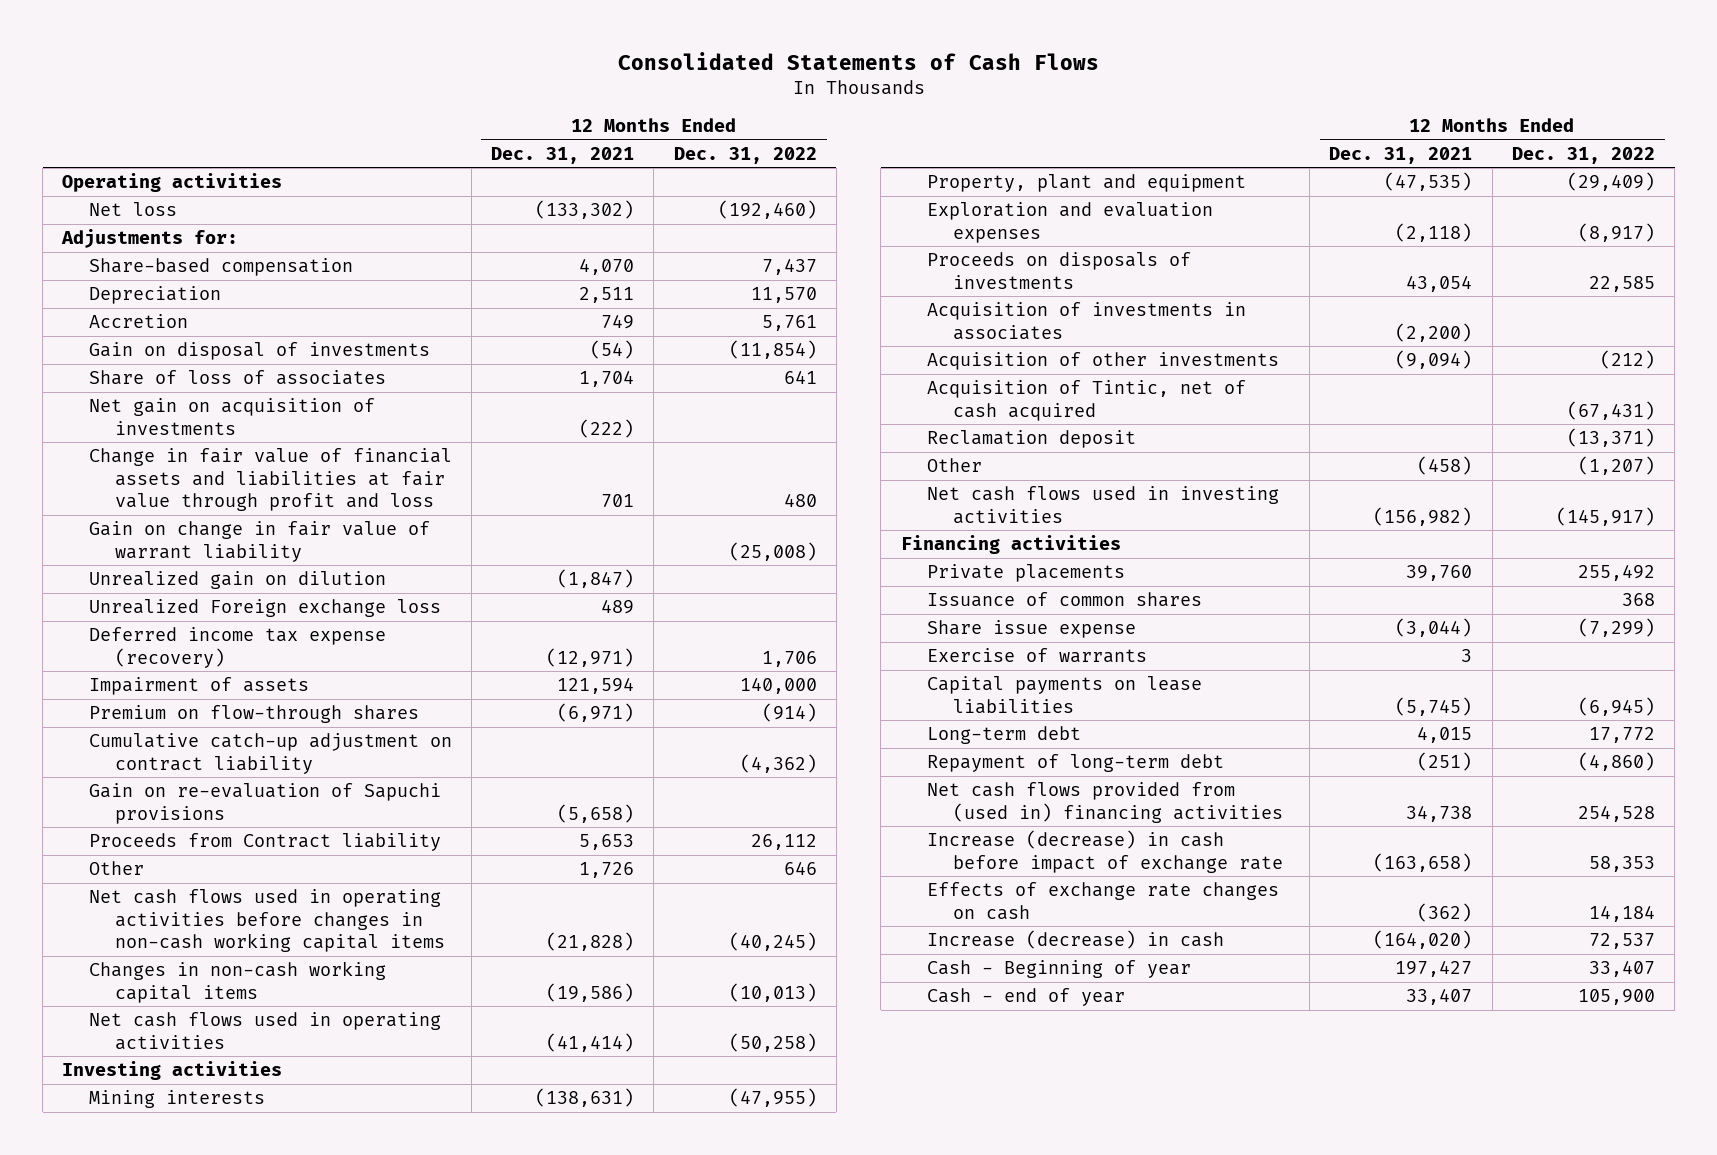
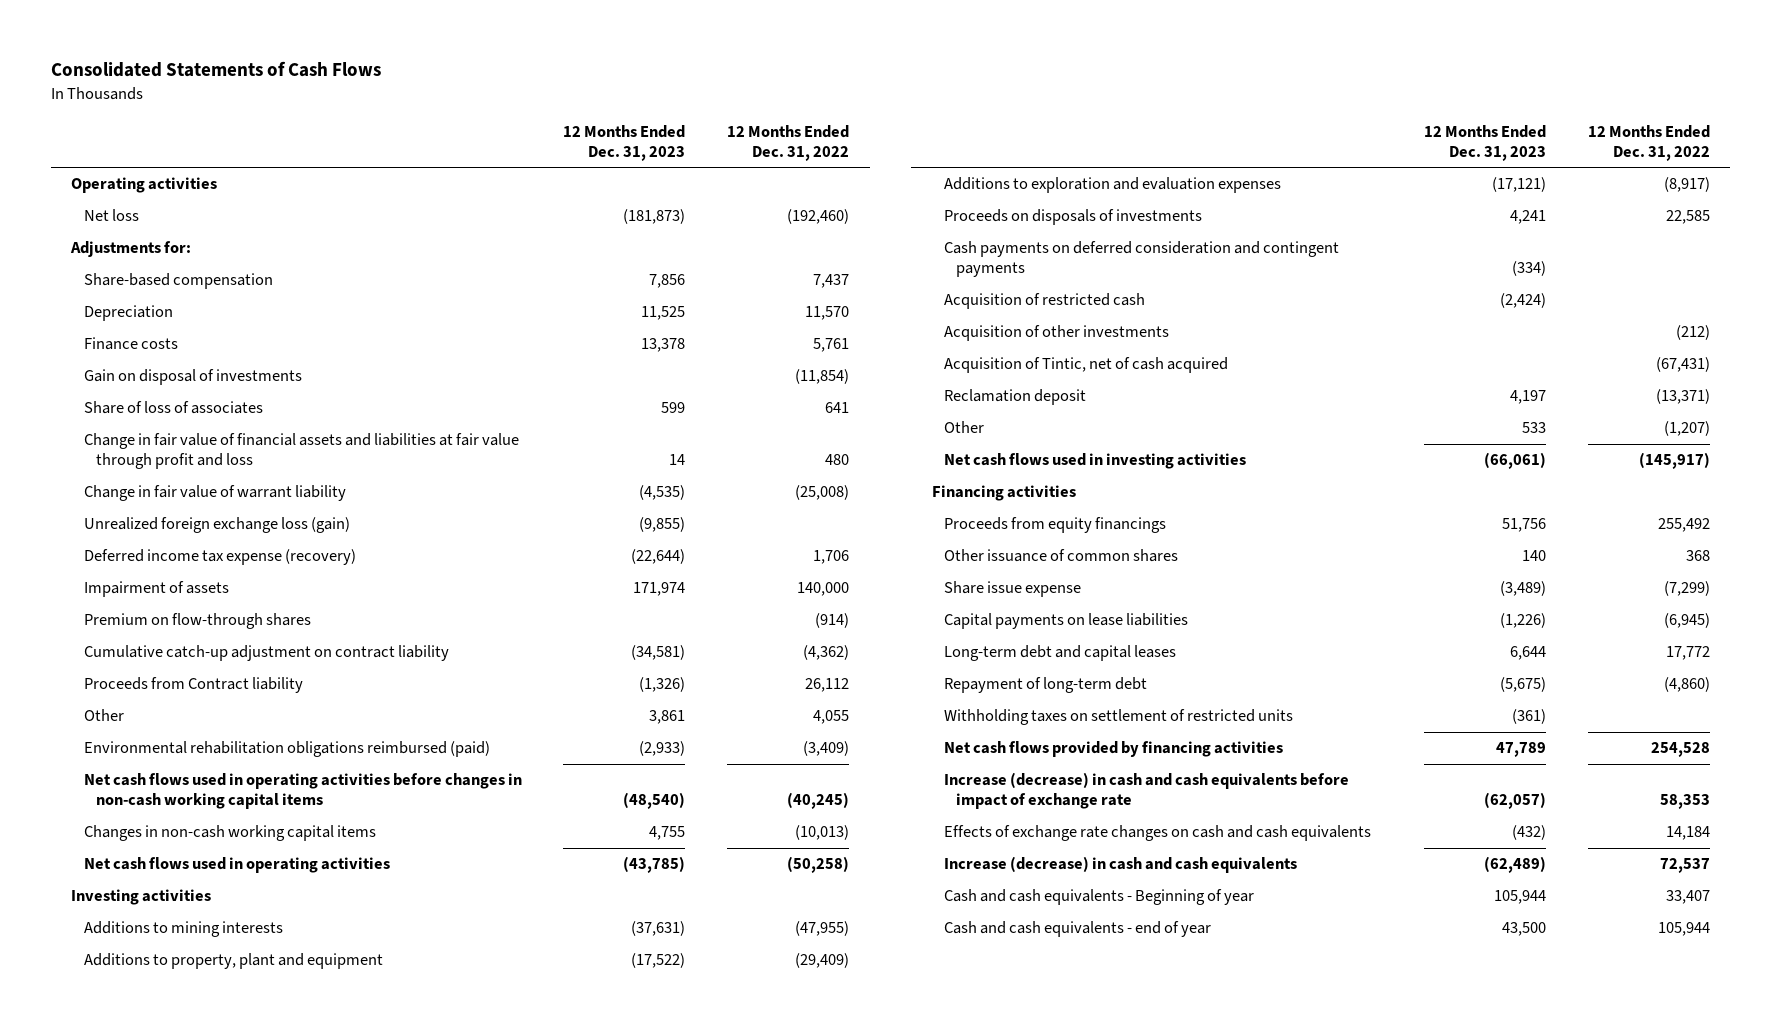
- | 12 Months Ended Dec. 31, 2021 | 12 Months Ended Dec. 31, 2022
+ | 12 Months Ended Dec. 31, 2023 | 12 Months Ended Dec. 31, 2022
- Accretion | 749 | 5,761
+ Finance costs | 13,378 | 5,761
- Net gain on acquisition of investments | (222) |
- Gain on change in fair value of warrant liability | | (25,008)
- Unrealized gain on dilution | (1,847) |
- Unrealized Foreign exchange loss | 489 |
+ Change in fair value of warrant liability | (4,535) | (25,008)
+ Unrealized foreign exchange loss (gain) | (9,855) |
- Gain on re-evaluation of Sapuchi provisions | (5,658) |
- Other | 1,726 | 646
+ Other | 3,861 | 4,055
+ Environmental rehabilitation obligations reimbursed (paid) | (2,933) | (3,409)
- Mining interests | (138,631) | (47,955)
- Property, plant and equipment | (47,535) | (29,409)
- Exploration and evaluation expenses | (2,118) | (8,917)
+ Additions to mining interests | (37,631) | (47,955)
+ Additions to property, plant and equipment | (17,522) | (29,409)
+ Additions to exploration and evaluation expenses | (17,121) | (8,917)
- Acquisition of investments in associates | (2,200) |
+ Cash payments on deferred consideration and contingent payments | (334) |
+ Acquisition of restricted cash | (2,424) |
- Private placements | 39,760 | 255,492
- Issuance of common shares | | 368
+ Proceeds from equity financings | 51,756 | 255,492
+ Other issuance of common shares | 140 | 368
- Exercise of warrants | 3 |
- Long-term debt | 4,015 | 17,772
+ Long-term debt and capital leases | 6,644 | 17,772
- Net cash flows provided from (used in) financing activities | 34,738 | 254,528
- Increase (decrease) in cash before impact of exchange rate | (163,658) | 58,353
- Effects of exchange rate changes on cash | (362) | 14,184
- Increase (decrease) in cash | (164,020) | 72,537
- Cash - Beginning of year | 197,427 | 33,407
- Cash - end of year | 33,407 | 105,900
+ Withholding taxes on settlement of restricted units | (361) |
+ Net cash flows provided by financing activities | 47,789 | 254,528
+ Increase (decrease) in cash and cash equivalents before impact of exchange rate | (62,057) | 58,353
+ Effects of exchange rate changes on cash and cash equivalents | (432) | 14,184
+ Increase (decrease) in cash and cash equivalents | (62,489) | 72,537
+ Cash and cash equivalents - Beginning of year | 105,944 | 33,407
+ Cash and cash equivalents - end of year | 43,500 | 105,944

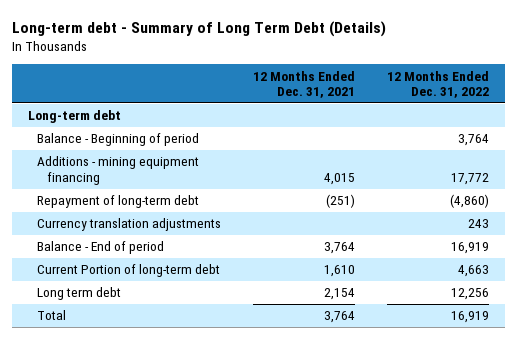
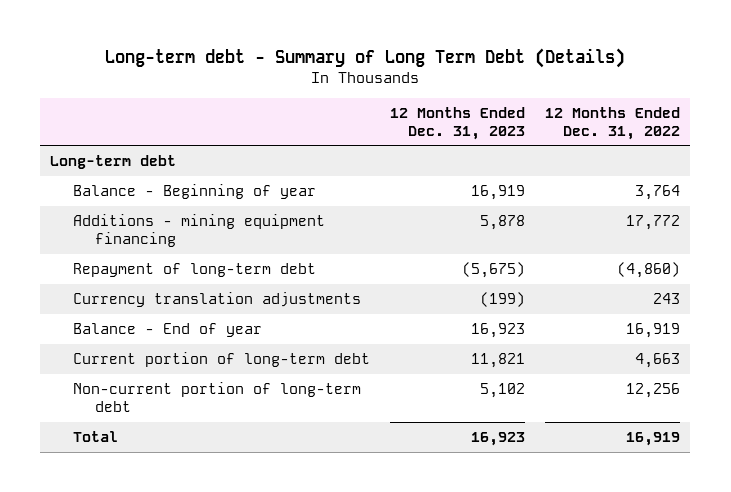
- | 12 Months Ended Dec. 31, 2021 | 12 Months Ended Dec. 31, 2022
+ | 12 Months Ended Dec. 31, 2023 | 12 Months Ended Dec. 31, 2022
- Balance - Beginning of period | | 3,764
+ Balance - Beginning of year | 16,919 | 3,764
- Balance - End of period | 3,764 | 16,919
- Current Portion of long-term debt | 1,610 | 4,663
- Long term debt | 2,154 | 12,256
+ Balance - End of year | 16,923 | 16,919
+ Current portion of long-term debt | 11,821 | 4,663
+ Non-current portion of long-term debt | 5,102 | 12,256

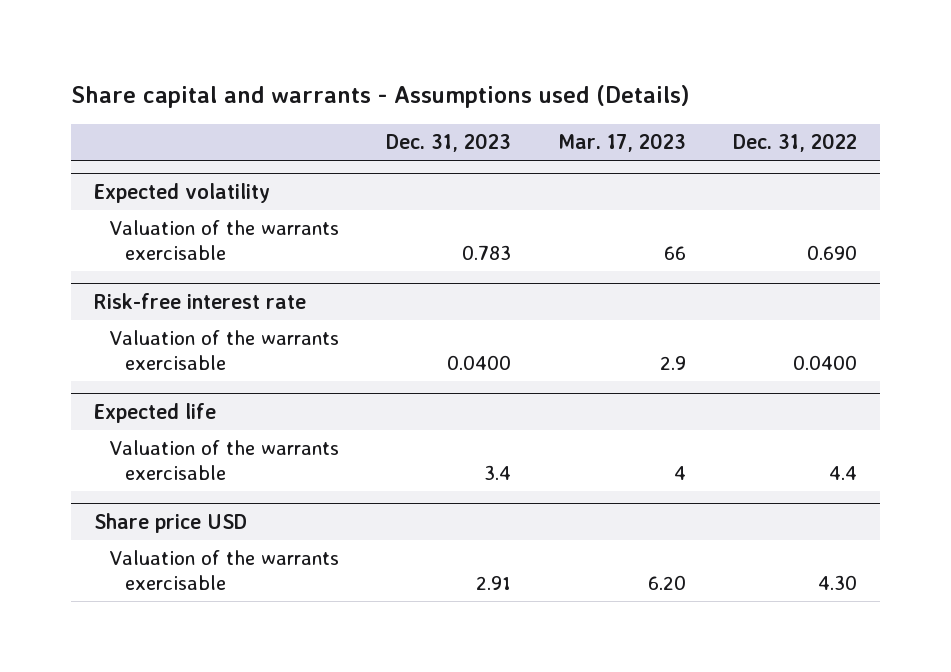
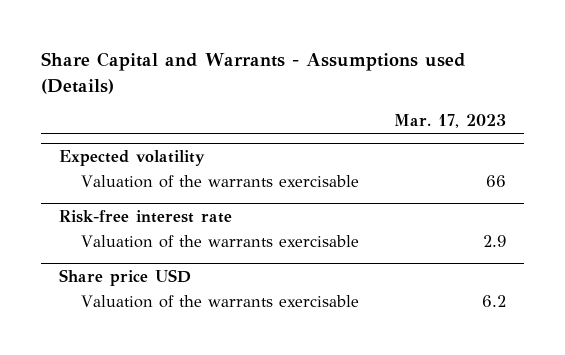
- Share capital and warrants - Assumptions used (Details)
+ Share Capital and Warrants - Assumptions used (Details)
- | Dec. 31, 2023 | Mar. 17, 2023 | Dec. 31, 2022
+ | Mar. 17, 2023
- Expected life
- Valuation of the warrants exercisable | 3.4 | 4 | 4.4
@ Share price USD
- Valuation of the warrants exercisable | 2.91 | 6.20 | 4.30
+ Valuation of the warrants exercisable | 6.2

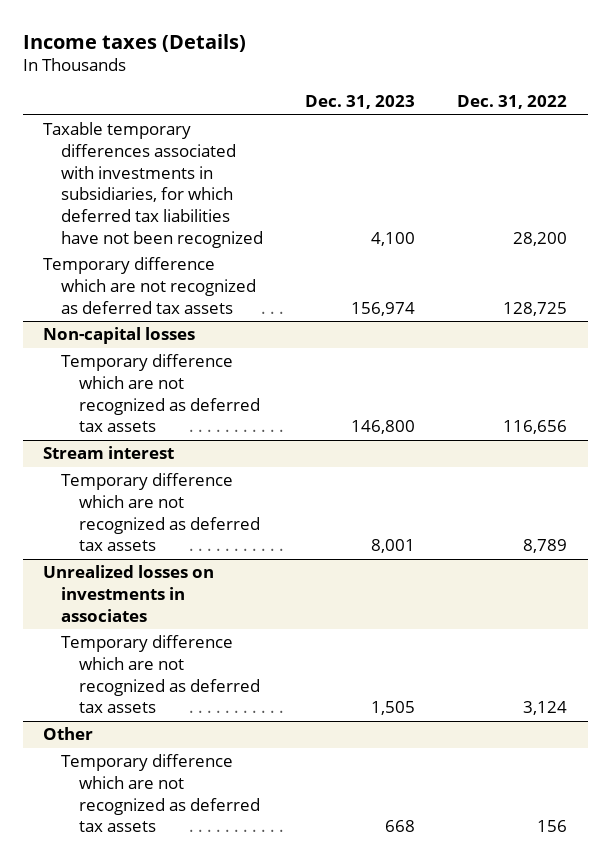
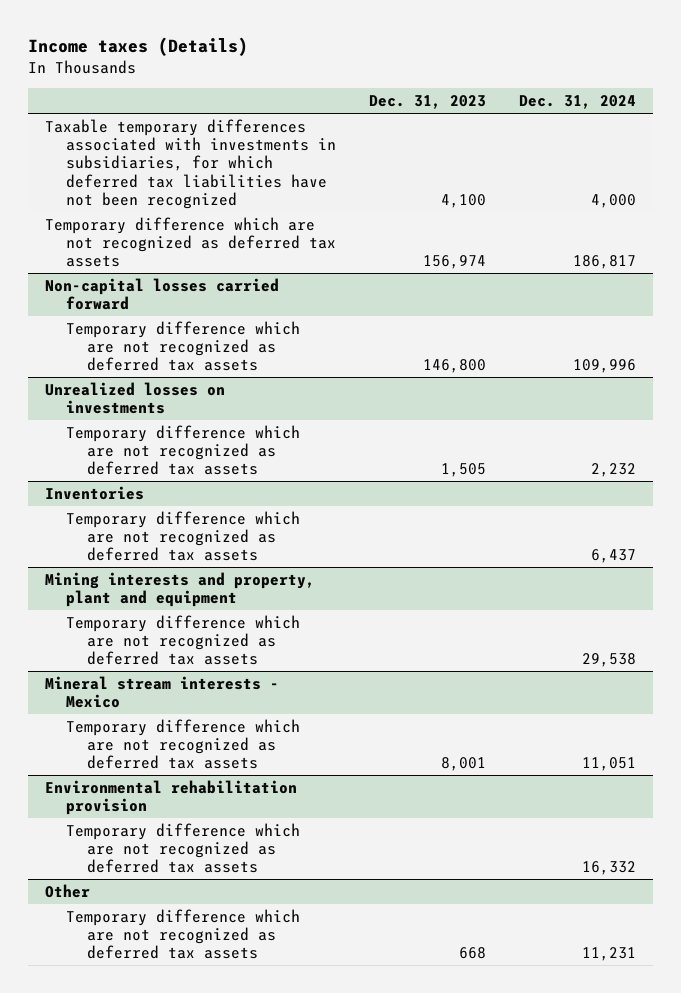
- | Dec. 31, 2023 | Dec. 31, 2022
+ | Dec. 31, 2023 | Dec. 31, 2024
- Non-capital losses
+ Non-capital losses carried forward
- Stream interest
- Temporary difference which are not recognized as deferred tax assets | 8,001 | 8,789
- Unrealized losses on investments in associates
+ Unrealized losses on investments
+ Inventories
+ Temporary difference which are not recognized as deferred tax assets | | 6,437
+ Mining interests and property, plant and equipment
+ Temporary difference which are not recognized as deferred tax assets | | 29,538
+ Mineral stream interests - Mexico
+ Temporary difference which are not recognized as deferred tax assets | 8,001 | 11,051
+ Environmental rehabilitation provision
+ Temporary difference which are not recognized as deferred tax assets | | 16,332

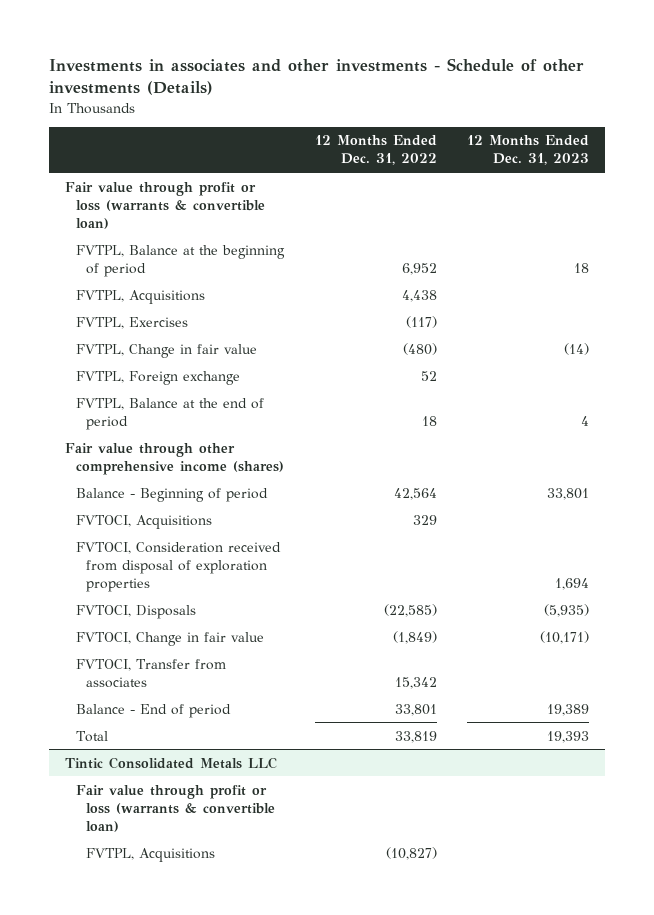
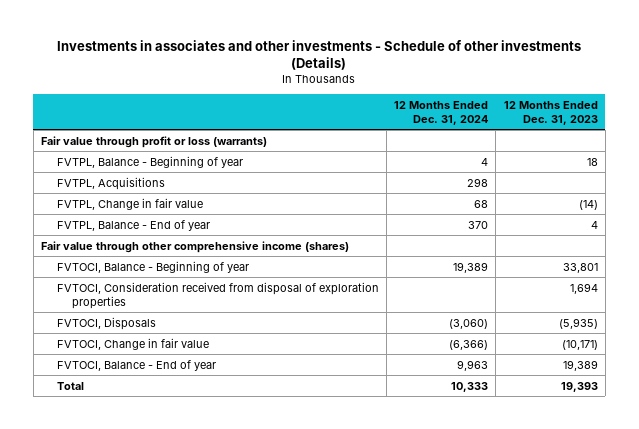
- | 12 Months Ended Dec. 31, 2022 | 12 Months Ended Dec. 31, 2023
+ | 12 Months Ended Dec. 31, 2024 | 12 Months Ended Dec. 31, 2023
- Fair value through profit or loss (warrants & convertible loan)
- FVTPL, Balance at the beginning of period | 6,952 | 18
+ Fair value through profit or loss (warrants)
+ FVTPL, Balance - Beginning of year | 4 | 18
- FVTPL, Exercises | (117) |
- FVTPL, Foreign exchange | 52 |
- FVTPL, Balance at the end of period | 18 | 4
+ FVTPL, Balance - End of year | 370 | 4
- Balance - Beginning of period | 42,564 | 33,801
- FVTOCI, Acquisitions | 329 |
+ FVTOCI, Balance - Beginning of year | 19,389 | 33,801
- FVTOCI, Transfer from associates | 15,342 |
- Balance - End of period | 33,801 | 19,389
+ FVTOCI, Balance - End of year | 9,963 | 19,389
- Tintic Consolidated Metals LLC
- Fair value through profit or loss (warrants & convertible loan)
- FVTPL, Acquisitions | (10,827) |

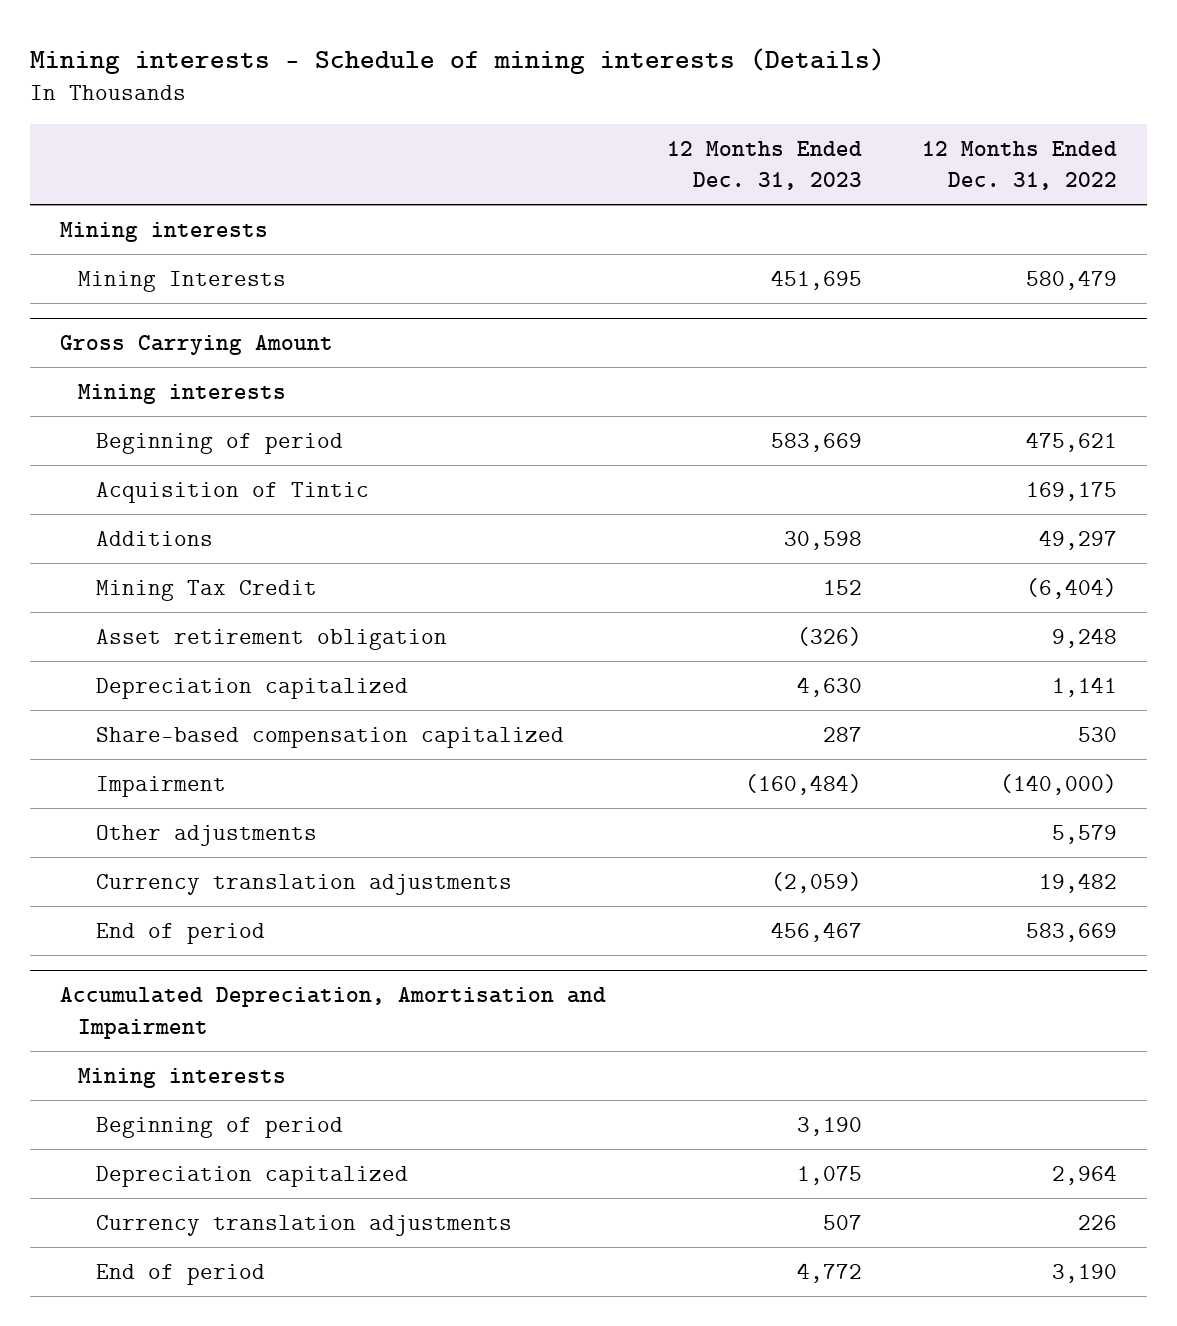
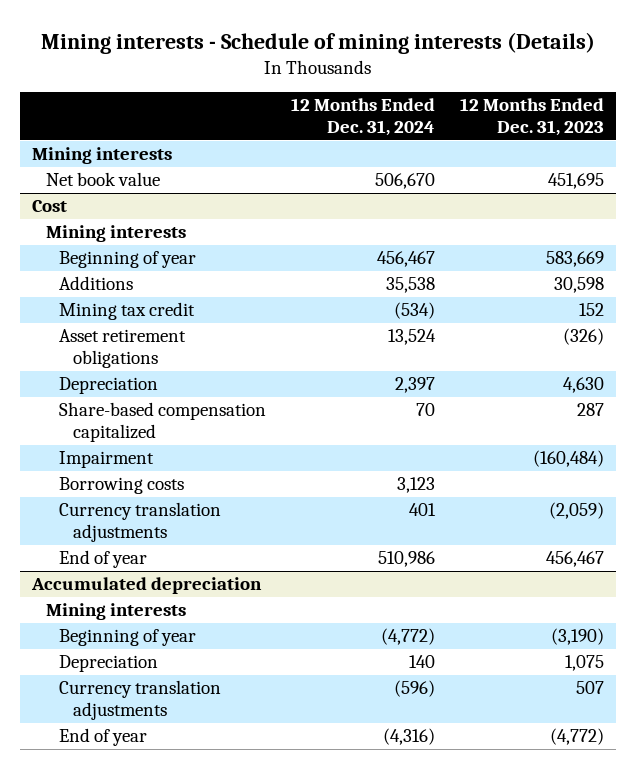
- | 12 Months Ended Dec. 31, 2023 | 12 Months Ended Dec. 31, 2022
+ | 12 Months Ended Dec. 31, 2024 | 12 Months Ended Dec. 31, 2023
- Mining Interests | 451,695 | 580,479
- Gross Carrying Amount
+ Net book value | 506,670 | 451,695
+ Cost
- Beginning of period | 583,669 | 475,621
- Acquisition of Tintic | | 169,175
+ Beginning of year | 456,467 | 583,669
- Mining Tax Credit | 152 | (6,404)
- Asset retirement obligation | (326) | 9,248
- Depreciation capitalized | 4,630 | 1,141
+ Mining tax credit | (534) | 152
+ Asset retirement obligations | 13,524 | (326)
+ Depreciation | 2,397 | 4,630
- Other adjustments | | 5,579
+ Borrowing costs | 3,123 |
- End of period | 456,467 | 583,669
- Accumulated Depreciation, Amortisation and Impairment
+ End of year | 510,986 | 456,467
+ Accumulated depreciation
- Beginning of period | 3,190 |
- Depreciation capitalized | 1,075 | 2,964
+ Beginning of year | (4,772) | (3,190)
+ Depreciation | 140 | 1,075
- End of period | 4,772 | 3,190
+ End of year | (4,316) | (4,772)

